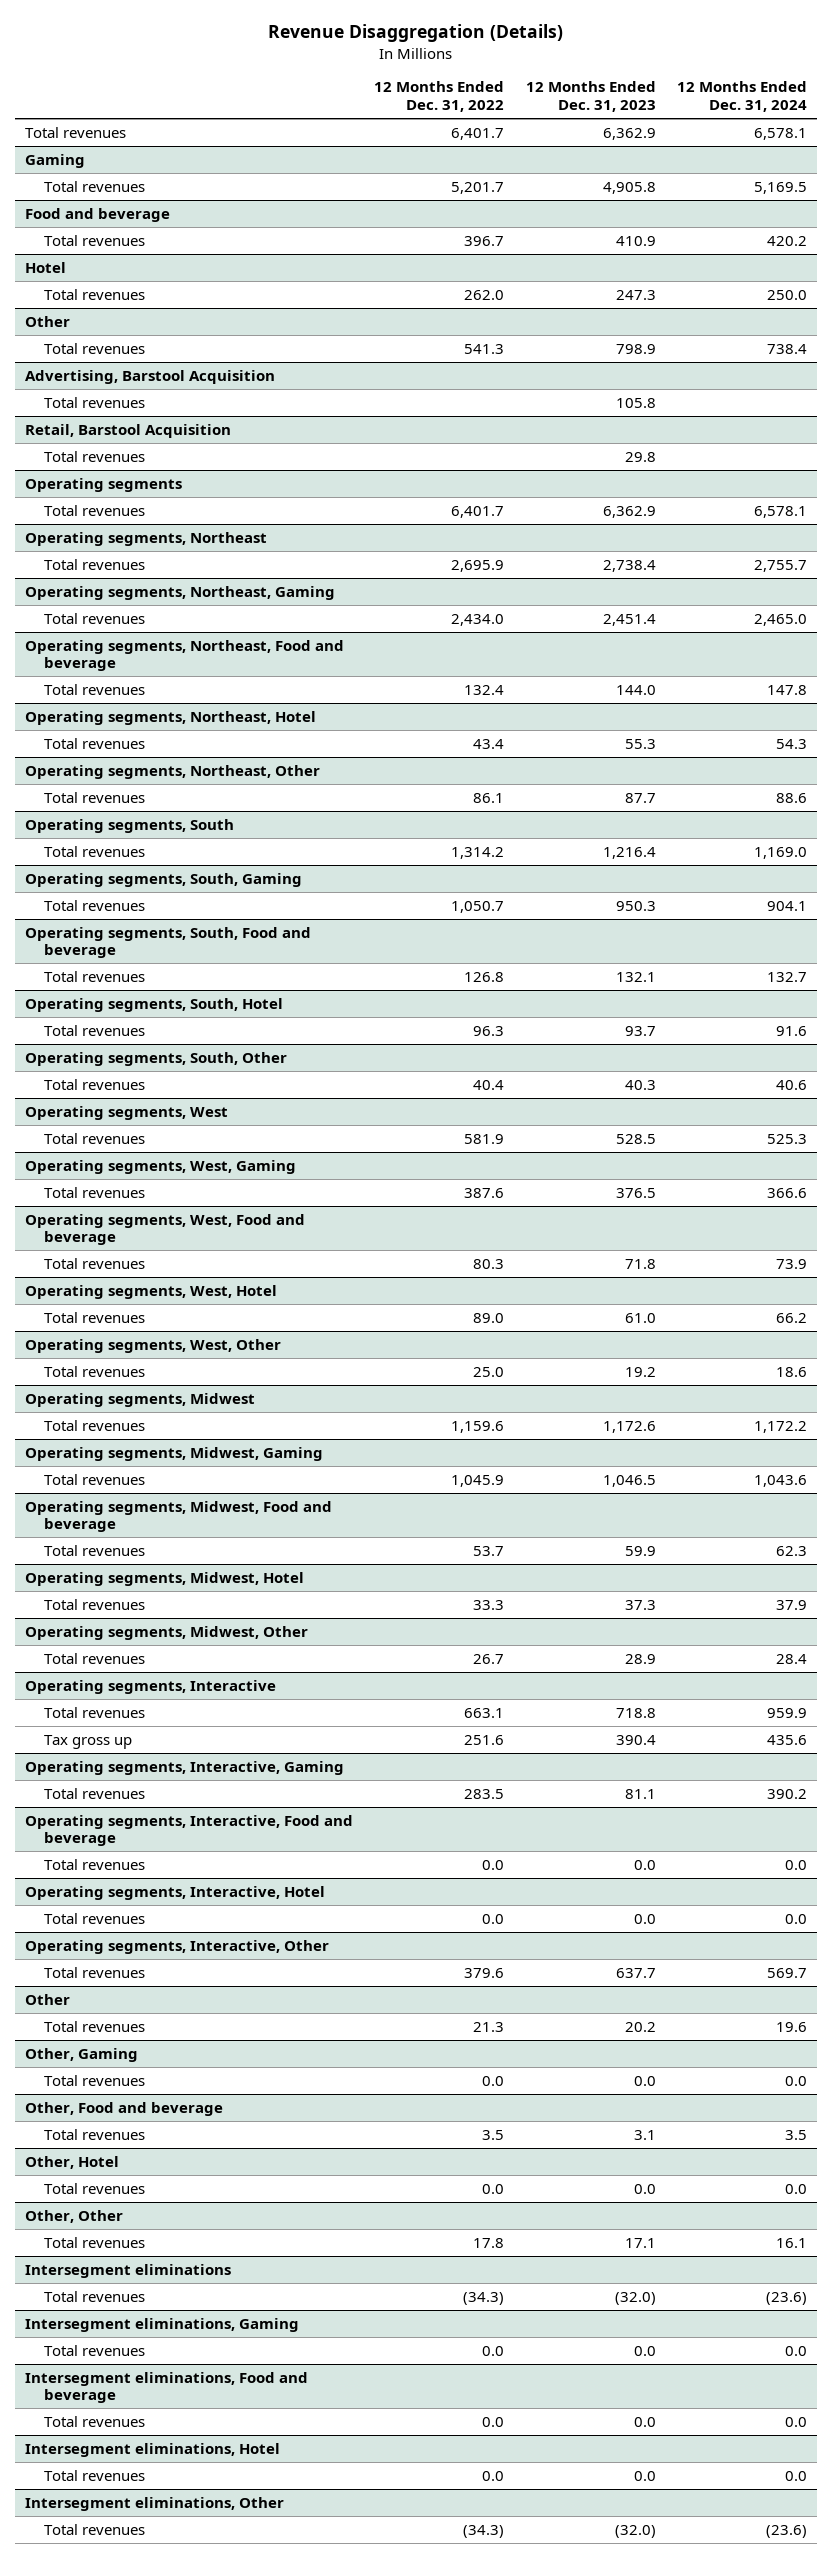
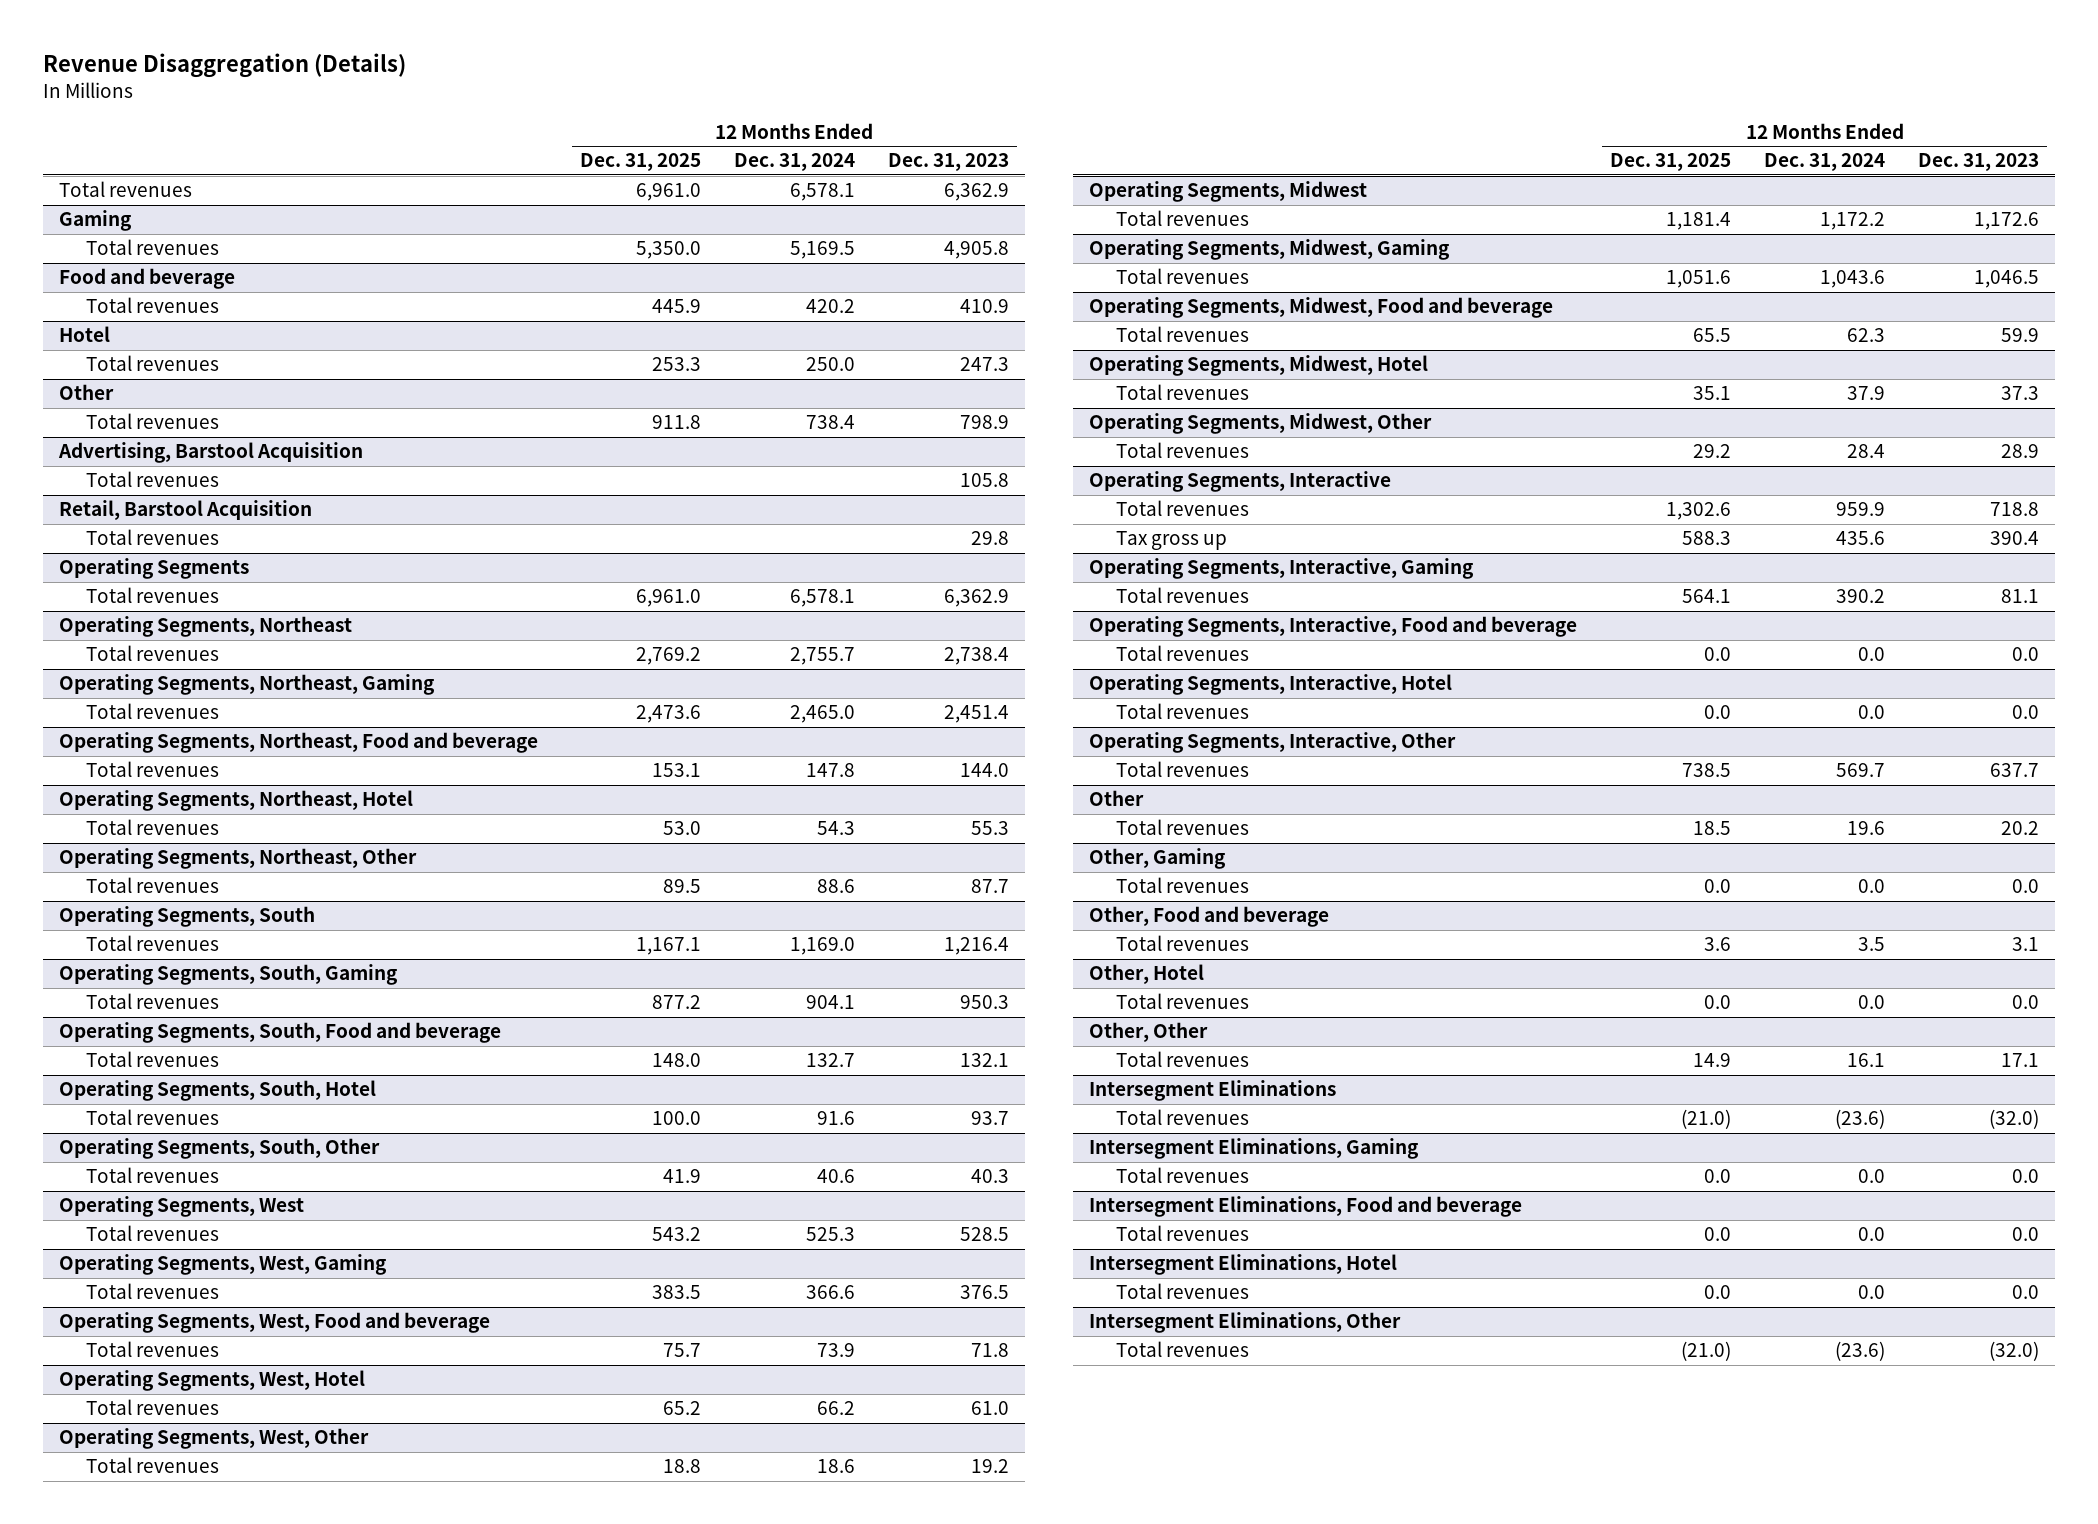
- | 12 Months Ended Dec. 31, 2022 | 12 Months Ended Dec. 31, 2023 | 12 Months Ended Dec. 31, 2024
+ | 12 Months Ended Dec. 31, 2025 | 12 Months Ended Dec. 31, 2024 | 12 Months Ended Dec. 31, 2023
- Operating segments
+ Operating Segments
- Operating segments, Northeast
+ Operating Segments, Northeast
- Operating segments, Northeast, Gaming
+ Operating Segments, Northeast, Gaming
- Operating segments, Northeast, Food and beverage
+ Operating Segments, Northeast, Food and beverage
- Operating segments, Northeast, Hotel
+ Operating Segments, Northeast, Hotel
- Operating segments, Northeast, Other
+ Operating Segments, Northeast, Other
- Operating segments, South
+ Operating Segments, South
- Operating segments, South, Gaming
+ Operating Segments, South, Gaming
- Operating segments, South, Food and beverage
+ Operating Segments, South, Food and beverage
- Operating segments, South, Hotel
+ Operating Segments, South, Hotel
- Operating segments, South, Other
+ Operating Segments, South, Other
- Operating segments, West
+ Operating Segments, West
- Operating segments, West, Gaming
+ Operating Segments, West, Gaming
- Operating segments, West, Food and beverage
+ Operating Segments, West, Food and beverage
- Operating segments, West, Hotel
+ Operating Segments, West, Hotel
- Operating segments, West, Other
+ Operating Segments, West, Other
- Operating segments, Midwest
+ Operating Segments, Midwest
- Operating segments, Midwest, Gaming
+ Operating Segments, Midwest, Gaming
- Operating segments, Midwest, Food and beverage
+ Operating Segments, Midwest, Food and beverage
- Operating segments, Midwest, Hotel
+ Operating Segments, Midwest, Hotel
- Operating segments, Midwest, Other
+ Operating Segments, Midwest, Other
- Operating segments, Interactive
+ Operating Segments, Interactive
- Operating segments, Interactive, Gaming
+ Operating Segments, Interactive, Gaming
- Operating segments, Interactive, Food and beverage
+ Operating Segments, Interactive, Food and beverage
- Operating segments, Interactive, Hotel
+ Operating Segments, Interactive, Hotel
- Operating segments, Interactive, Other
+ Operating Segments, Interactive, Other
- Intersegment eliminations
+ Intersegment Eliminations
- Intersegment eliminations, Gaming
+ Intersegment Eliminations, Gaming
- Intersegment eliminations, Food and beverage
+ Intersegment Eliminations, Food and beverage
- Intersegment eliminations, Hotel
+ Intersegment Eliminations, Hotel
- Intersegment eliminations, Other
+ Intersegment Eliminations, Other

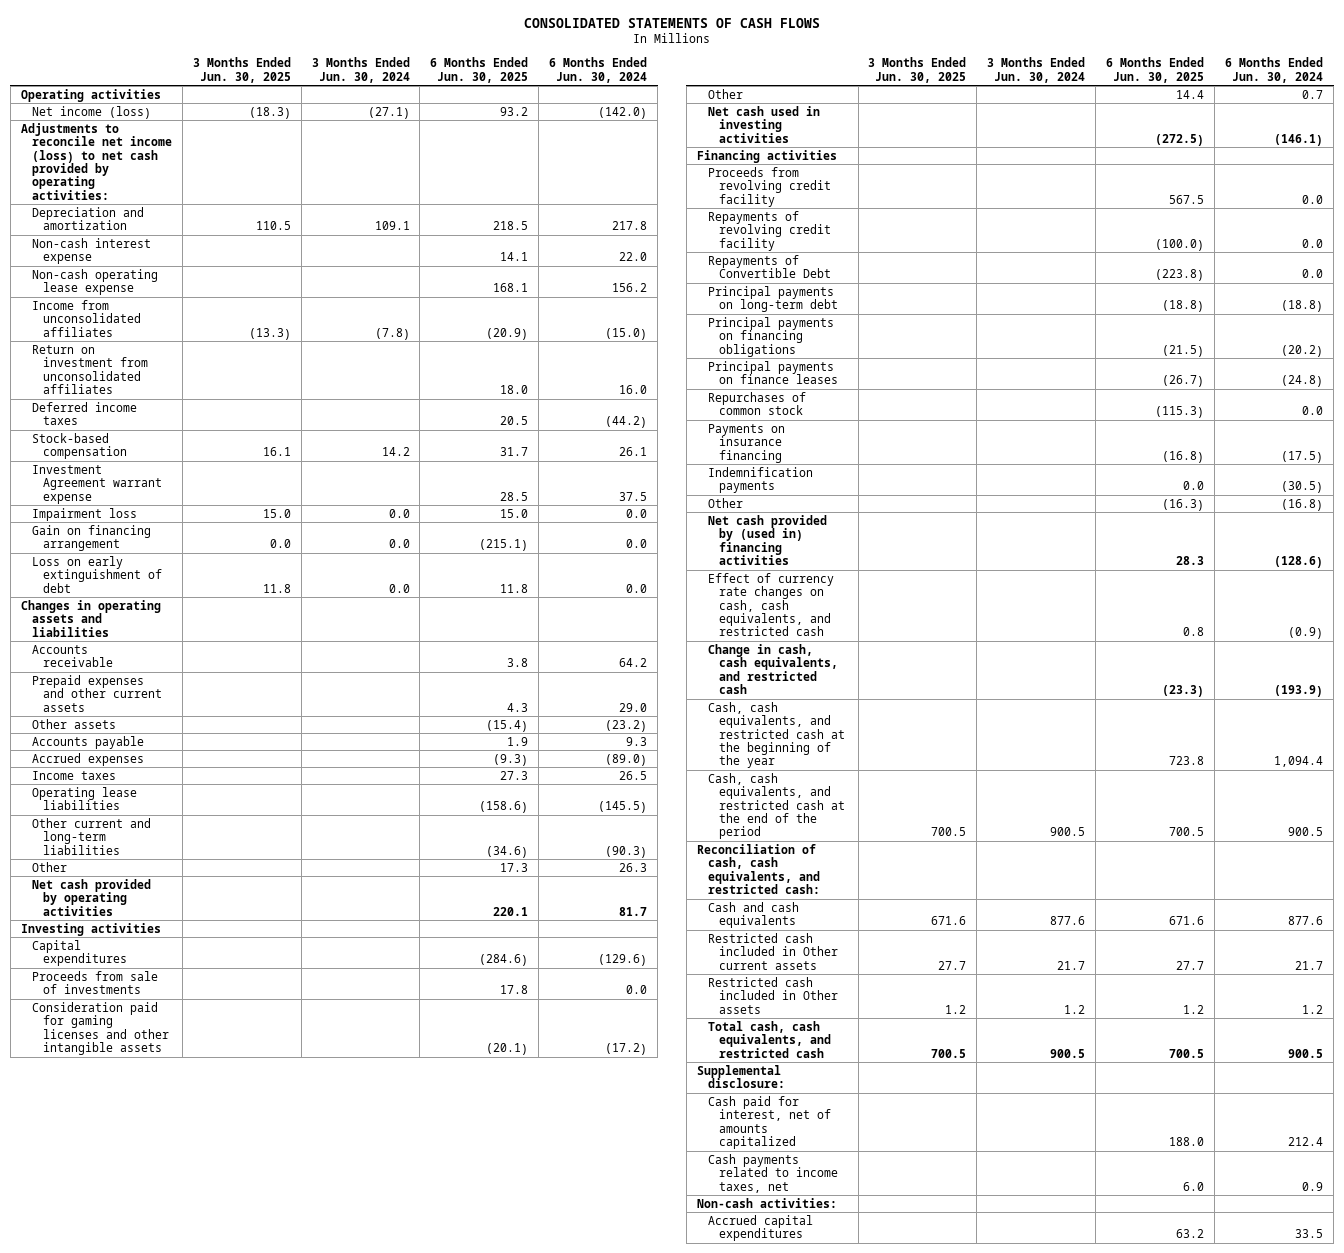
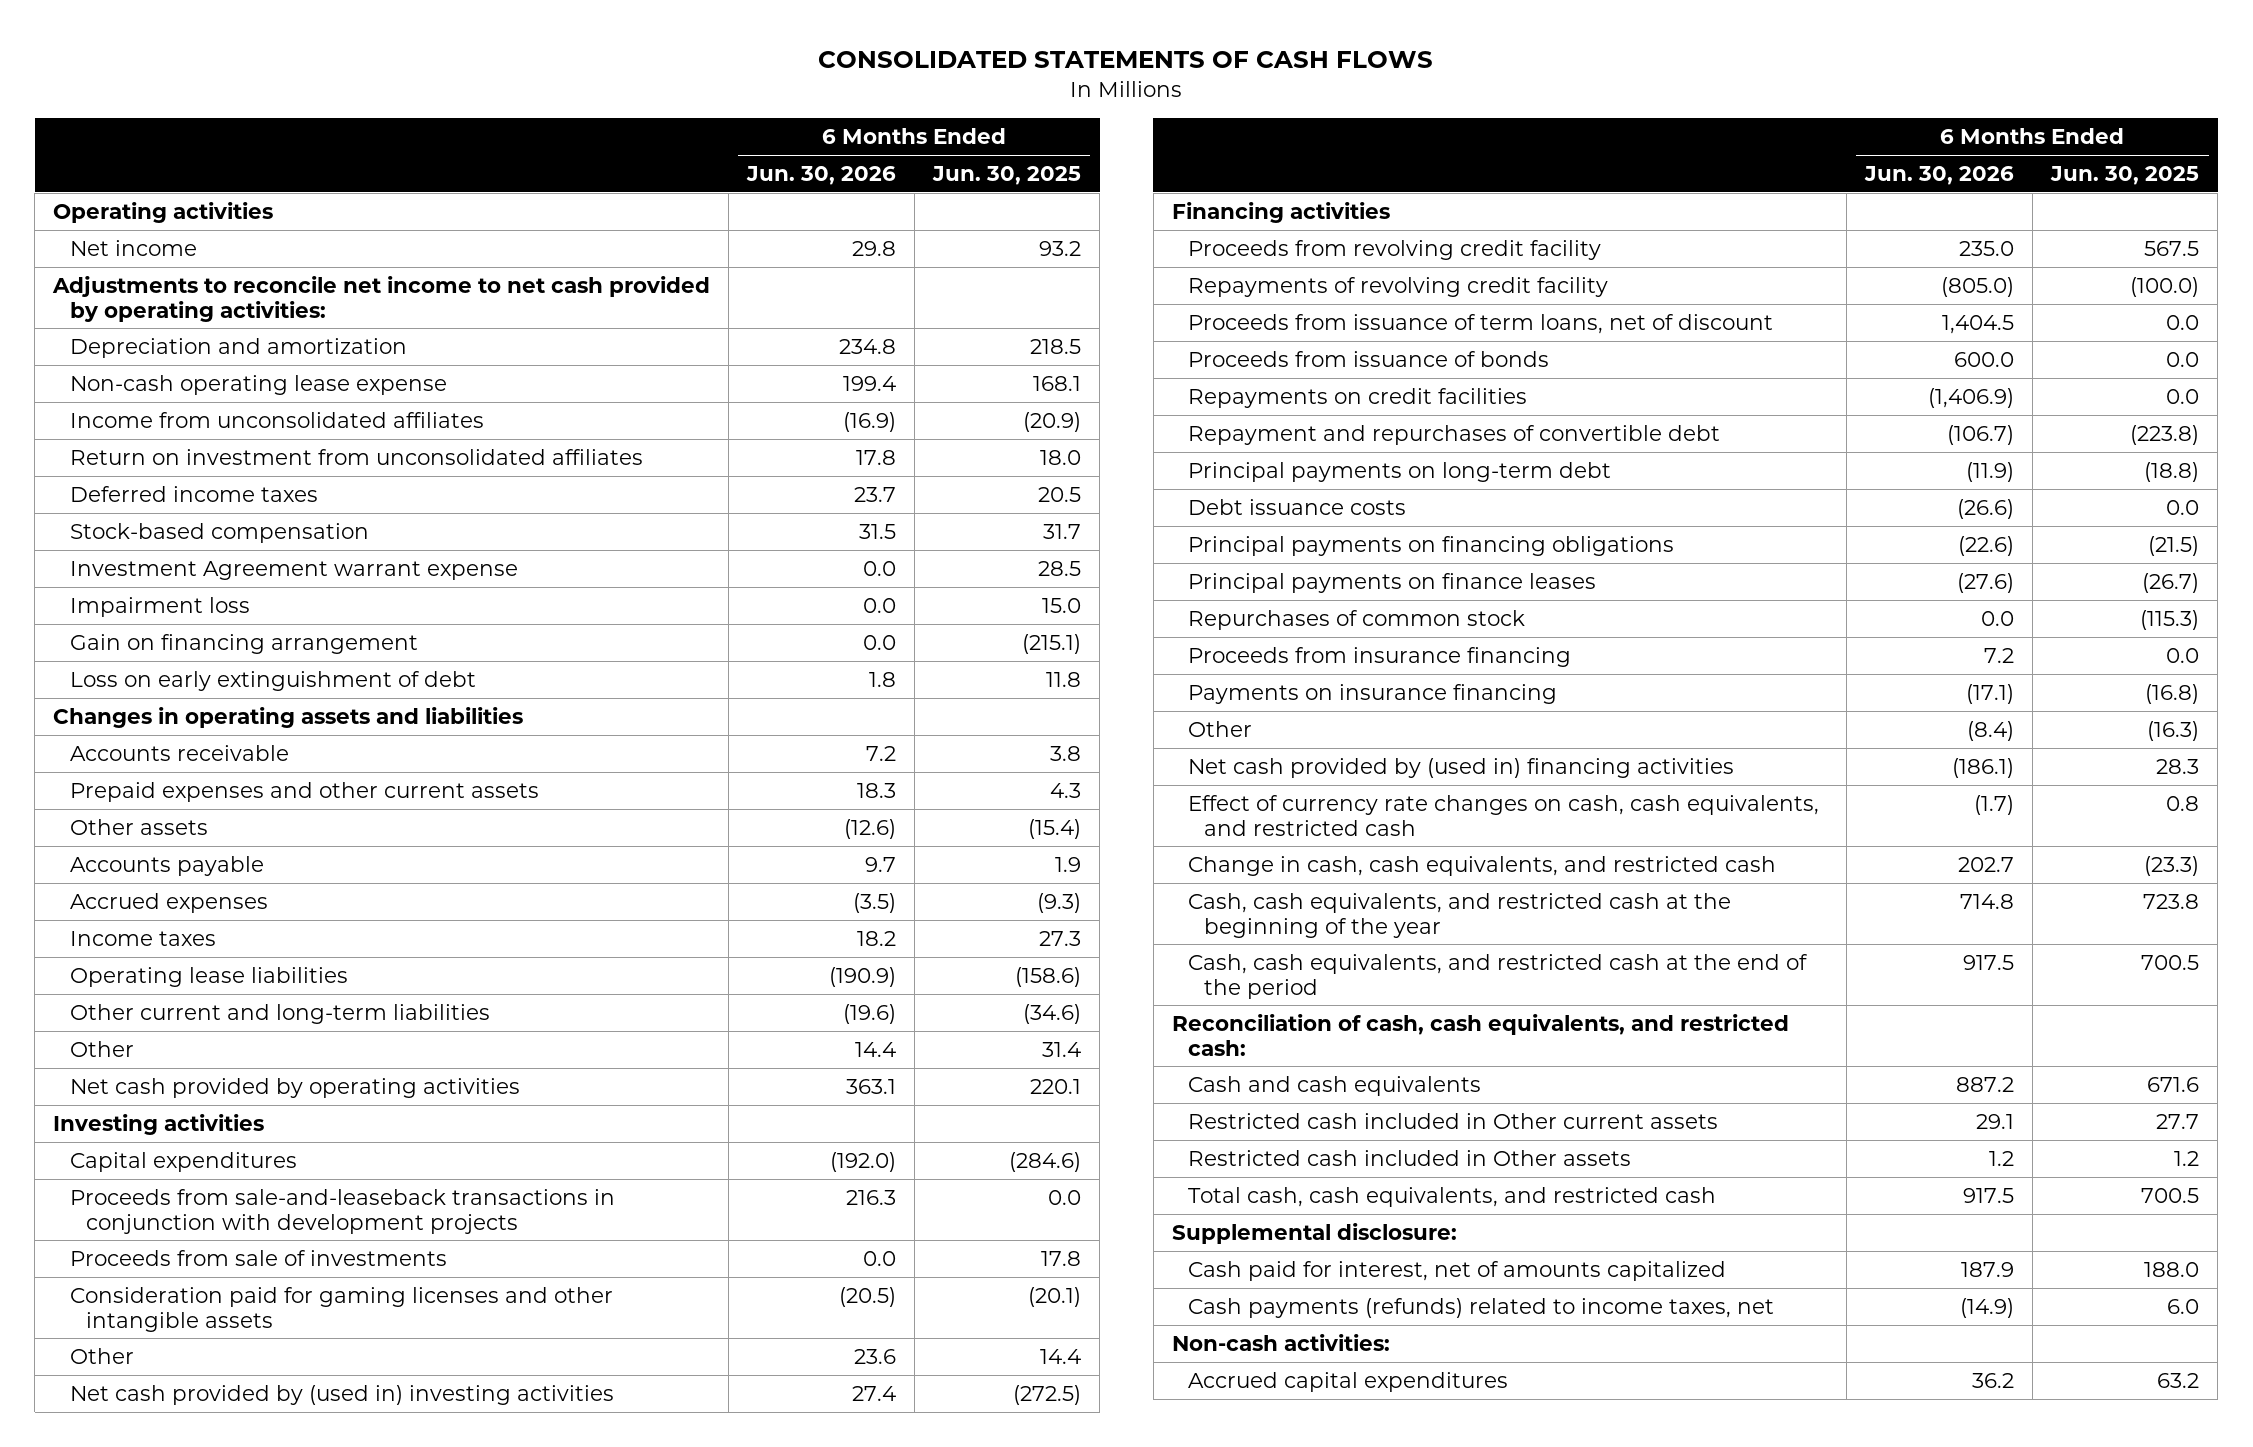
- | 3 Months Ended Jun. 30, 2025 | 3 Months Ended Jun. 30, 2024 | 6 Months Ended Jun. 30, 2025 | 6 Months Ended Jun. 30, 2024
+ | 6 Months Ended Jun. 30, 2026 | 6 Months Ended Jun. 30, 2025
- Net income (loss) | (18.3) | (27.1) | 93.2 | (142.0)
- Adjustments to reconcile net income (loss) to net cash provided by operating activities:
+ Net income | 29.8 | 93.2
+ Adjustments to reconcile net income to net cash provided by operating activities:
- Non-cash interest expense | | | 14.1 | 22.0
- Other | | | 17.3 | 26.3
+ Other | 14.4 | 31.4
+ Proceeds from sale-and-leaseback transactions in conjunction with development projects | 216.3 | 0.0
- Net cash used in investing activities | | | (272.5) | (146.1)
+ Net cash provided by (used in) investing activities | 27.4 | (272.5)
- Repayments of Convertible Debt | | | (223.8) | 0.0
+ Proceeds from issuance of term loans, net of discount | 1,404.5 | 0.0
+ Proceeds from issuance of bonds | 600.0 | 0.0
+ Repayments on credit facilities | (1,406.9) | 0.0
+ Repayment and repurchases of convertible debt | (106.7) | (223.8)
+ Debt issuance costs | (26.6) | 0.0
+ Proceeds from insurance financing | 7.2 | 0.0
- Indemnification payments | | | 0.0 | (30.5)
- Cash payments related to income taxes, net | | | 6.0 | 0.9
+ Cash payments (refunds) related to income taxes, net | (14.9) | 6.0

